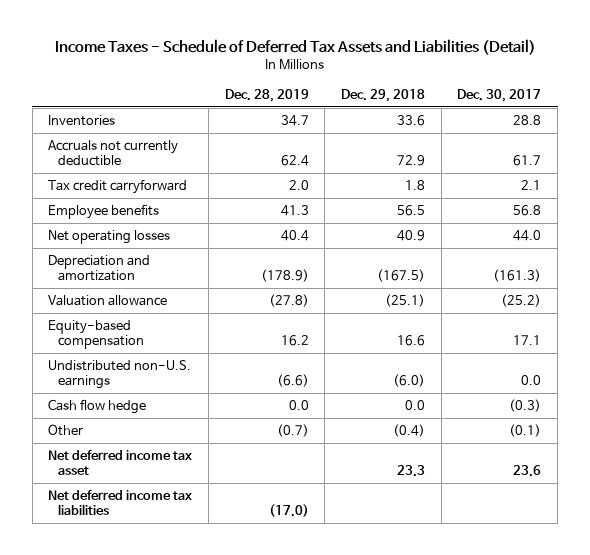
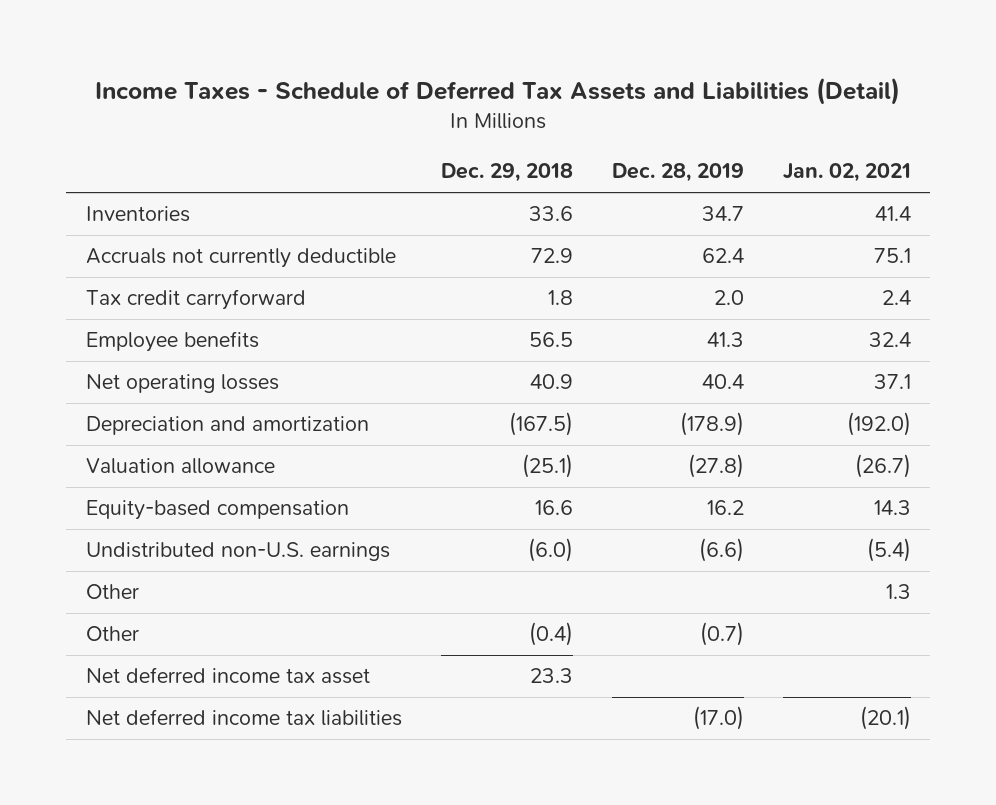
- | Dec. 28, 2019 | Dec. 29, 2018 | Dec. 30, 2017
+ | Dec. 29, 2018 | Dec. 28, 2019 | Jan. 02, 2021
- Cash flow hedge | 0.0 | 0.0 | (0.3)
+ Other | | | 1.3

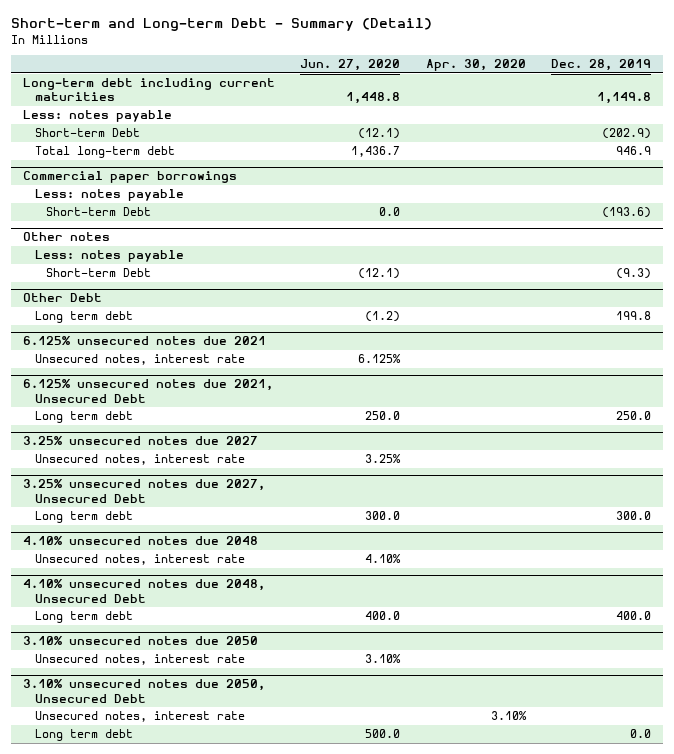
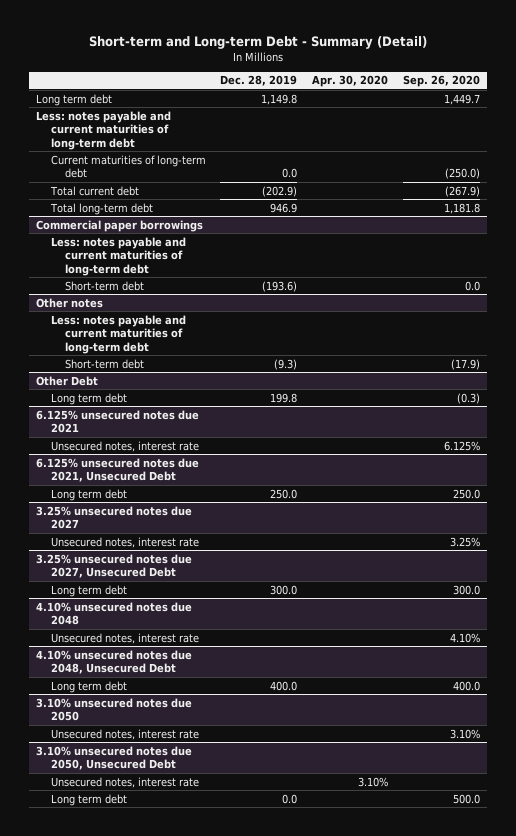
- | Jun. 27, 2020 | Apr. 30, 2020 | Dec. 28, 2019
+ | Dec. 28, 2019 | Apr. 30, 2020 | Sep. 26, 2020
- Long-term debt including current maturities | 1,448.8 | | 1,149.8
- Less: notes payable
- Short-term Debt | (12.1) | | (202.9)
+ Long term debt | 1,149.8 | | 1,449.7
+ Less: notes payable and current maturities of long-term debt
+ Current maturities of long-term debt | 0.0 | | (250.0)
+ Total current debt | (202.9) | | (267.9)
@ Commercial paper borrowings
- Less: notes payable
- Short-term Debt | 0.0 | | (193.6)
+ Less: notes payable and current maturities of long-term debt
+ Short-term debt | (193.6) | | 0.0
@ Other notes
- Less: notes payable
- Short-term Debt | (12.1) | | (9.3)
+ Less: notes payable and current maturities of long-term debt
+ Short-term debt | (9.3) | | (17.9)

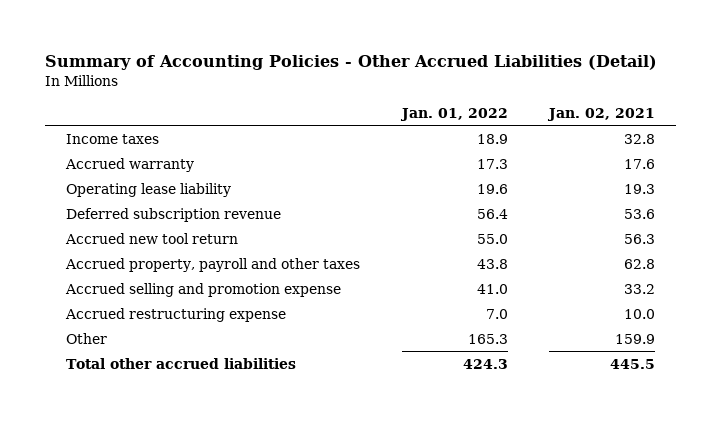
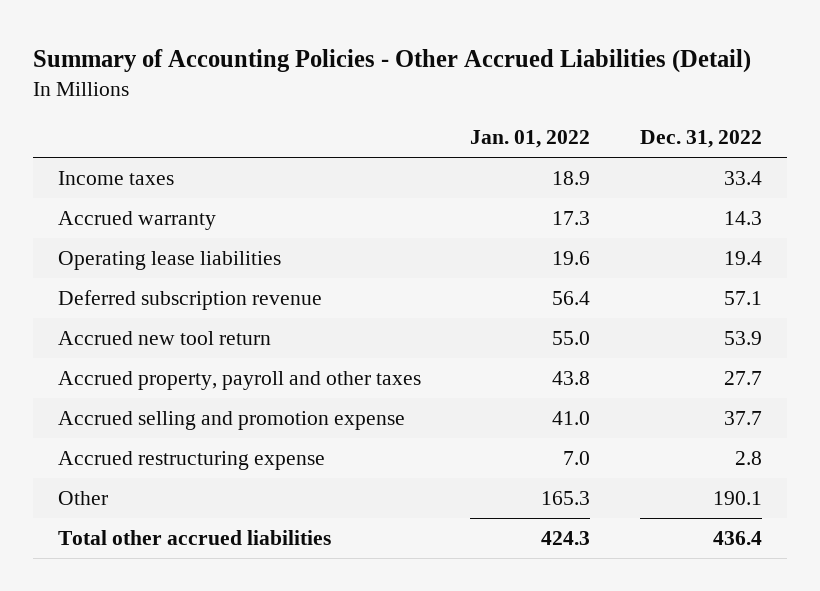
- | Jan. 01, 2022 | Jan. 02, 2021
+ | Jan. 01, 2022 | Dec. 31, 2022
- Operating lease liability | 19.6 | 19.3
+ Operating lease liabilities | 19.6 | 19.4

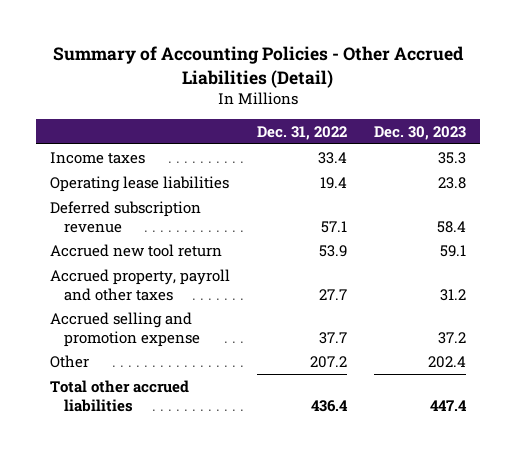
- | Jan. 01, 2022 | Dec. 31, 2022
+ | Dec. 31, 2022 | Dec. 30, 2023
- Accrued warranty | 17.3 | 14.3
- Accrued restructuring expense | 7.0 | 2.8
- Other | 165.3 | 190.1
+ Other | 207.2 | 202.4

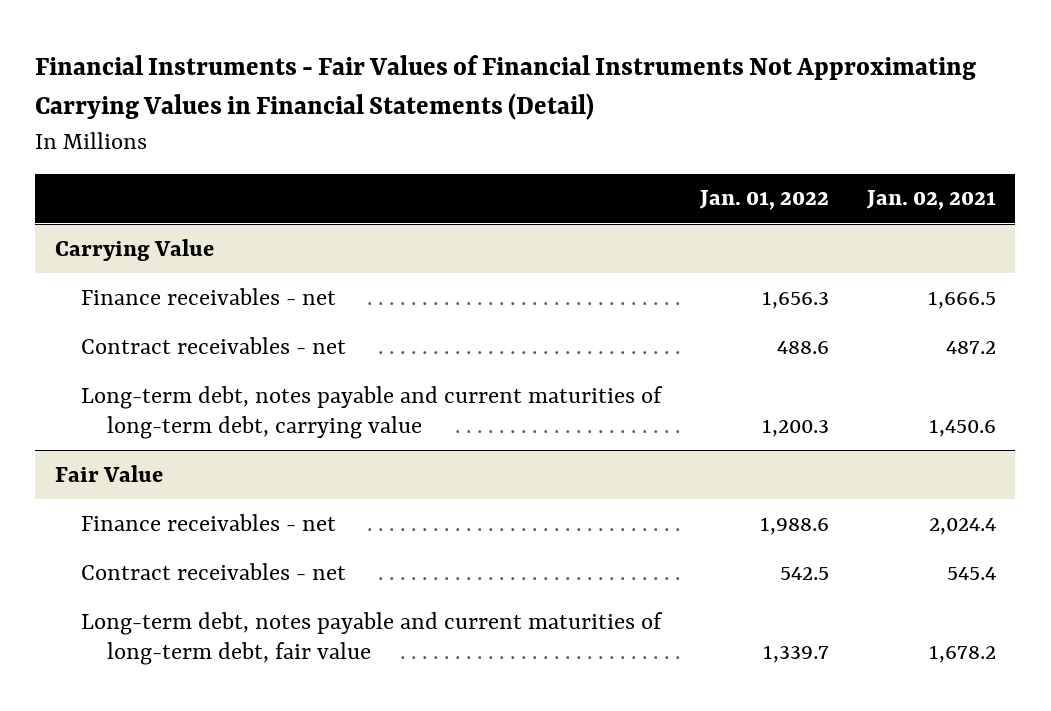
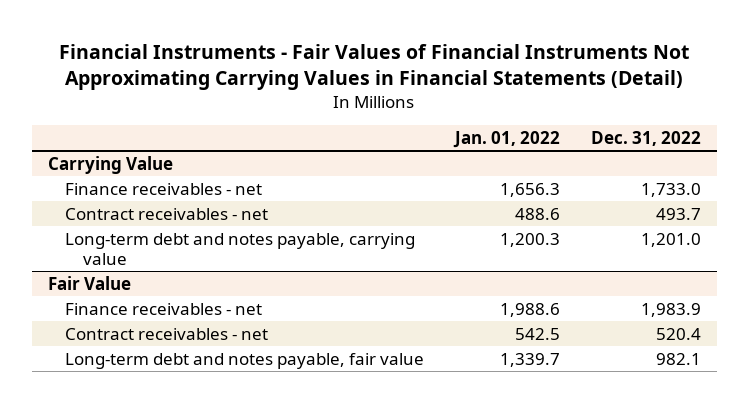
- | Jan. 01, 2022 | Jan. 02, 2021
+ | Jan. 01, 2022 | Dec. 31, 2022
@ Carrying Value
- Long-term debt, notes payable and current maturities of long-term debt, carrying value | 1,200.3 | 1,450.6
+ Long-term debt and notes payable, carrying value | 1,200.3 | 1,201.0
@ Fair Value
- Long-term debt, notes payable and current maturities of long-term debt, fair value | 1,339.7 | 1,678.2
+ Long-term debt and notes payable, fair value | 1,339.7 | 982.1

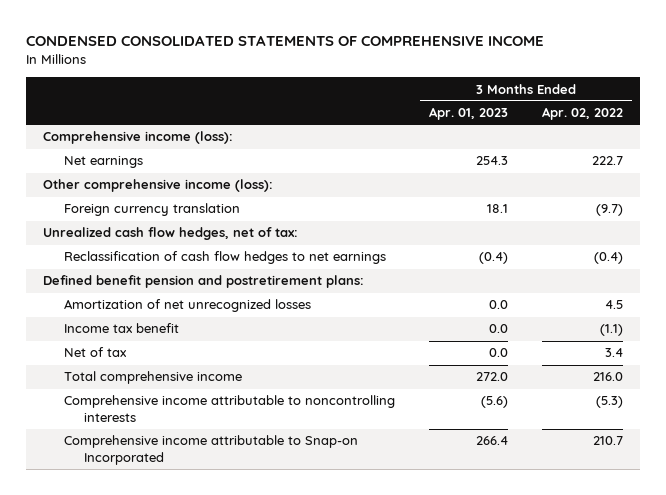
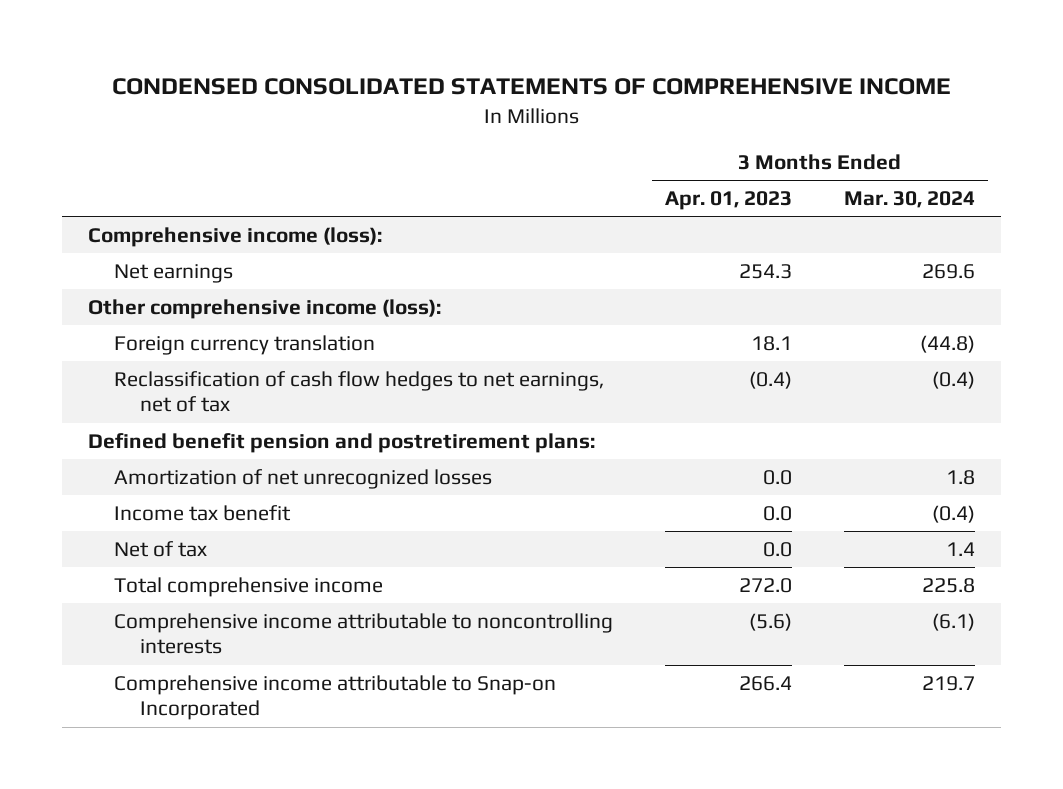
- | 3 Months Ended Apr. 01, 2023 | 3 Months Ended Apr. 02, 2022
+ | 3 Months Ended Apr. 01, 2023 | 3 Months Ended Mar. 30, 2024
- Unrealized cash flow hedges, net of tax:
- Reclassification of cash flow hedges to net earnings | (0.4) | (0.4)
+ Reclassification of cash flow hedges to net earnings, net of tax | (0.4) | (0.4)

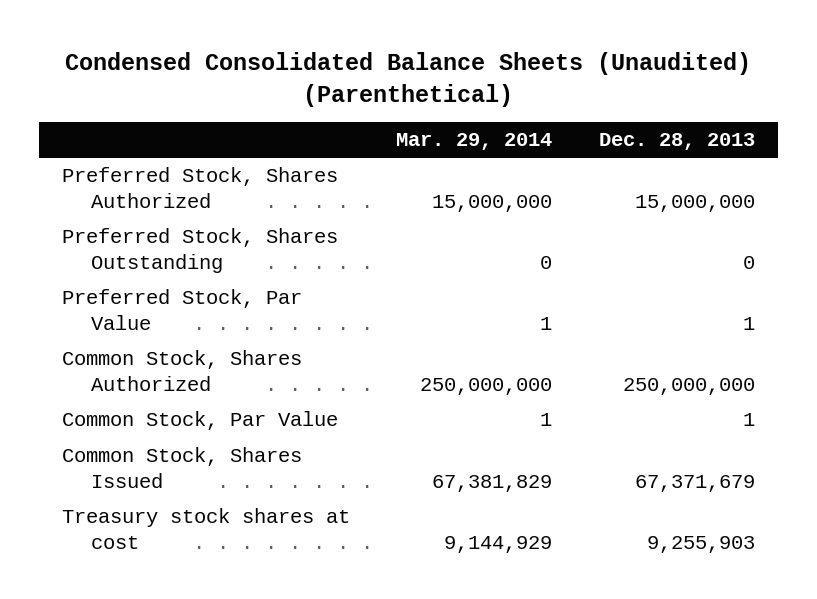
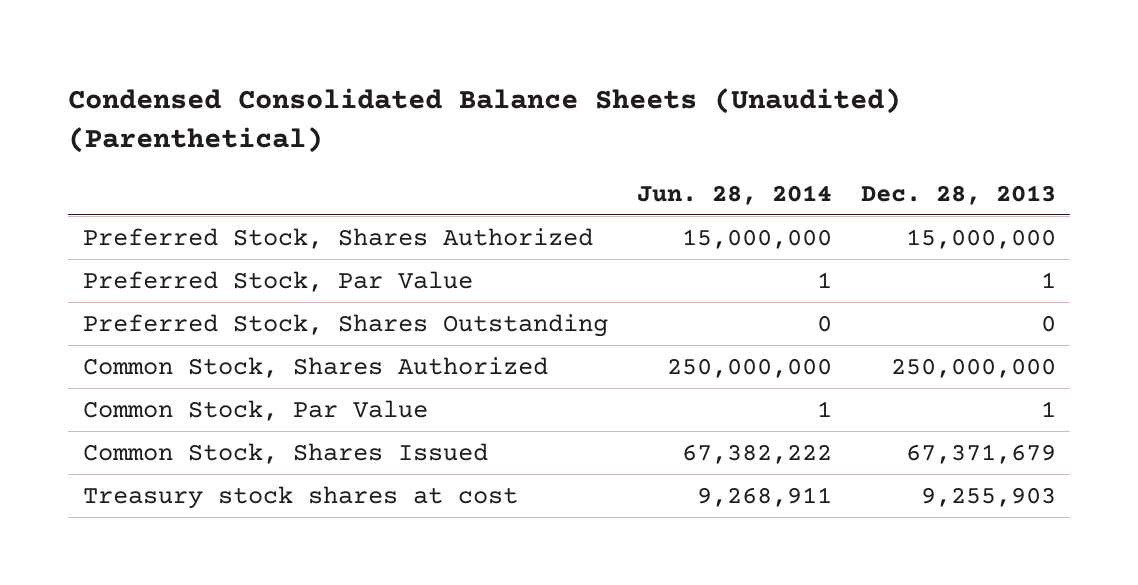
- | Mar. 29, 2014 | Dec. 28, 2013
+ | Jun. 28, 2014 | Dec. 28, 2013
moved down: Preferred Stock, Shares Outstanding | 0 | 0

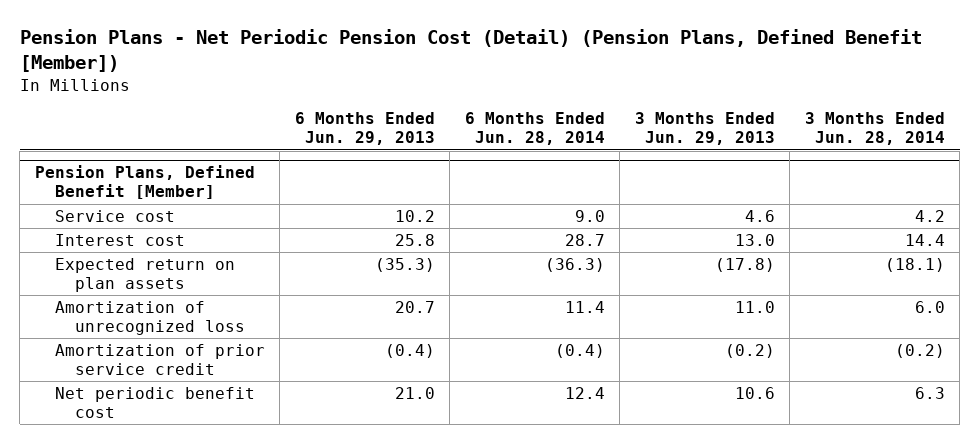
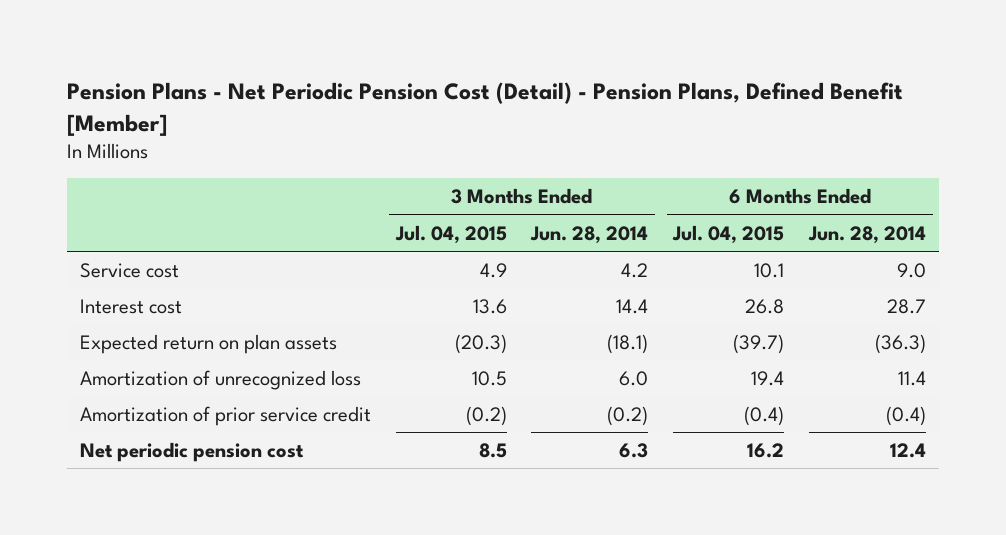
- Pension Plans - Net Periodic Pension Cost (Detail) (Pension Plans, Defined Benefit [Member])
+ Pension Plans - Net Periodic Pension Cost (Detail) - Pension Plans, Defined Benefit [Member]
- | 6 Months Ended Jun. 29, 2013 | 6 Months Ended Jun. 28, 2014 | 3 Months Ended Jun. 29, 2013 | 3 Months Ended Jun. 28, 2014
+ | 3 Months Ended Jul. 04, 2015 | 3 Months Ended Jun. 28, 2014 | 6 Months Ended Jul. 04, 2015 | 6 Months Ended Jun. 28, 2014
- Pension Plans, Defined Benefit [Member]
- Net periodic benefit cost | 21.0 | 12.4 | 10.6 | 6.3
+ Net periodic pension cost | 8.5 | 6.3 | 16.2 | 12.4

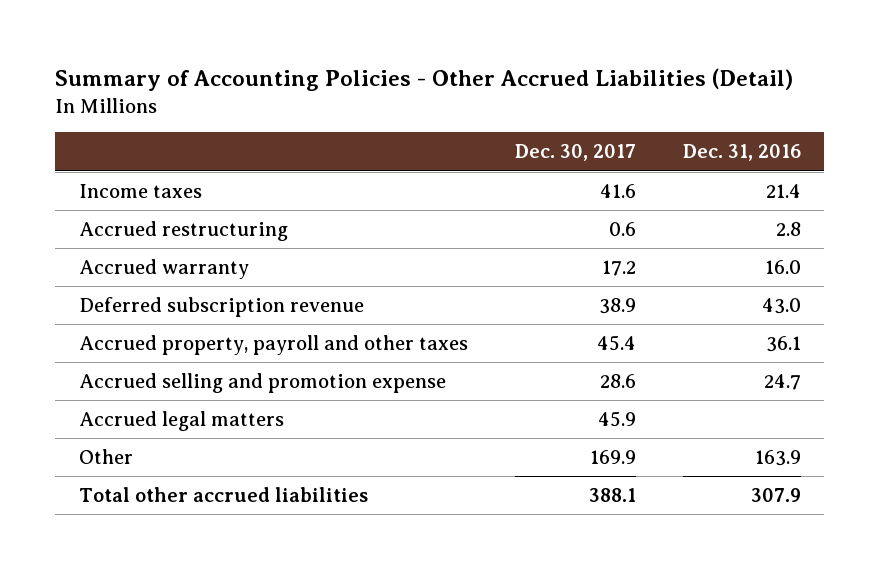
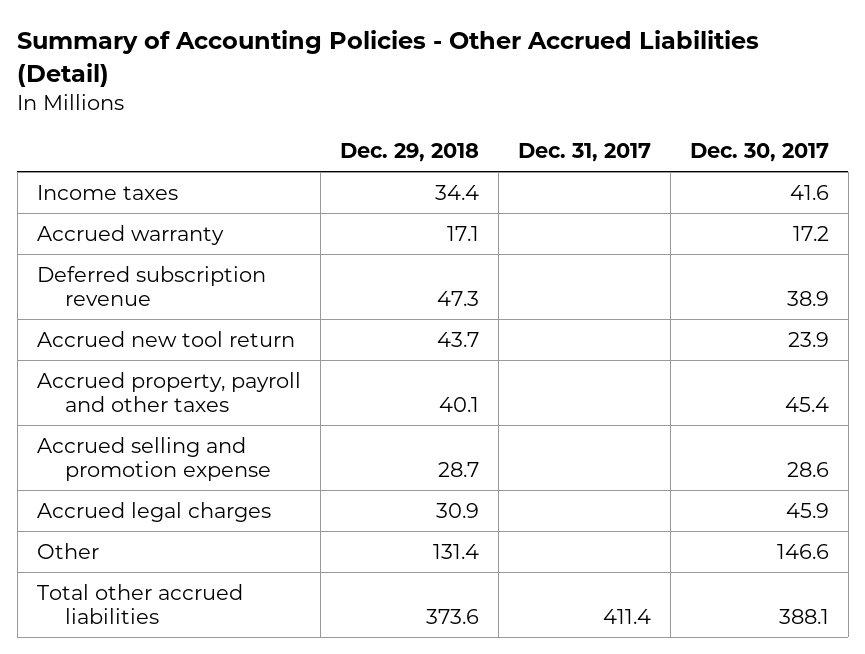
- | Dec. 30, 2017 | Dec. 31, 2016
+ | Dec. 29, 2018 | Dec. 31, 2017 | Dec. 30, 2017
- Accrued restructuring | 0.6 | 2.8
+ Accrued new tool return | 43.7 | | 23.9
- Accrued legal matters | 45.9 |
- Other | 169.9 | 163.9
+ Accrued legal charges | 30.9 | | 45.9
+ Other | 131.4 | | 146.6

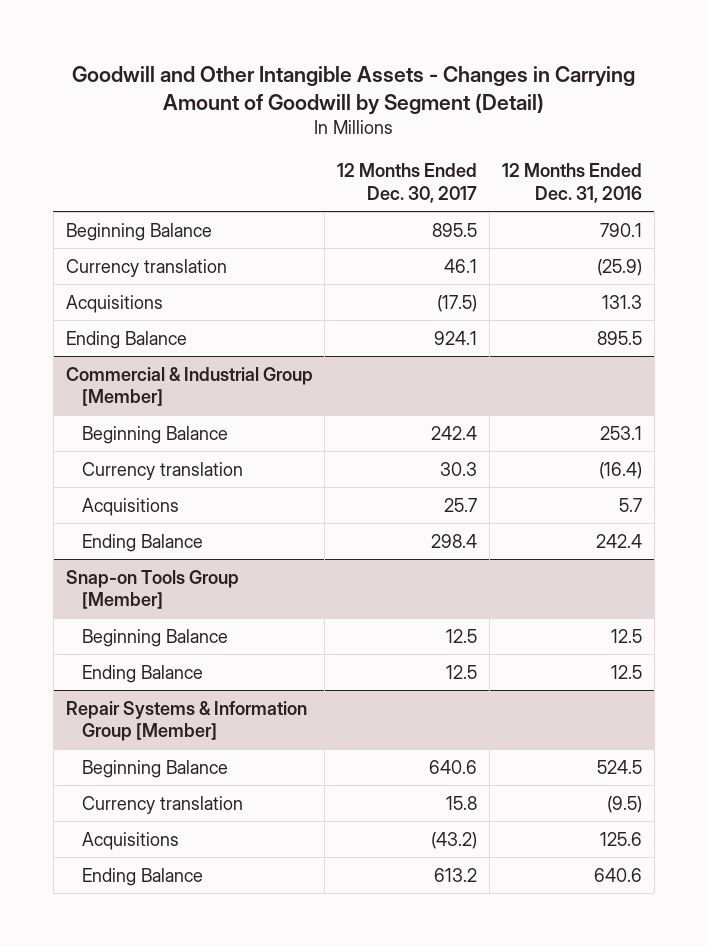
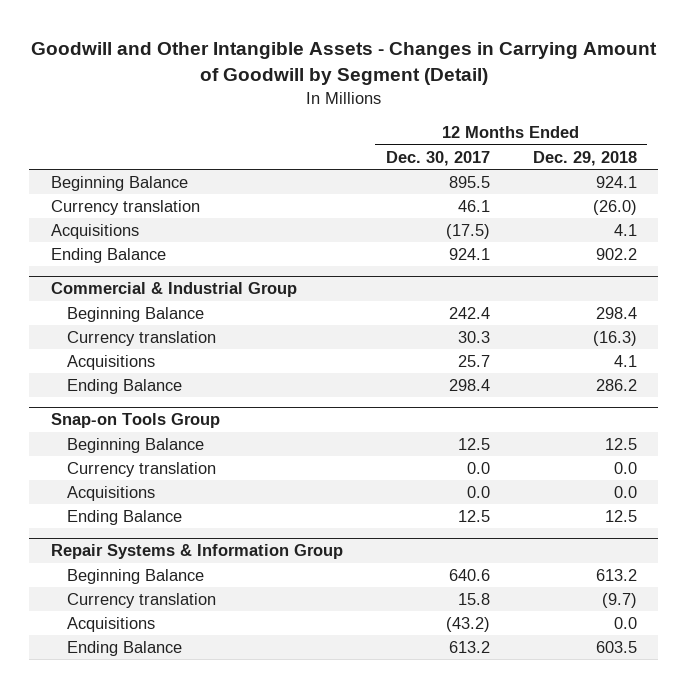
- | 12 Months Ended Dec. 30, 2017 | 12 Months Ended Dec. 31, 2016
+ | 12 Months Ended Dec. 30, 2017 | 12 Months Ended Dec. 29, 2018
- Commercial & Industrial Group [Member]
+ Commercial & Industrial Group
- Snap-on Tools Group [Member]
+ Snap-on Tools Group
+ Currency translation | 0.0 | 0.0
+ Acquisitions | 0.0 | 0.0
- Repair Systems & Information Group [Member]
+ Repair Systems & Information Group

